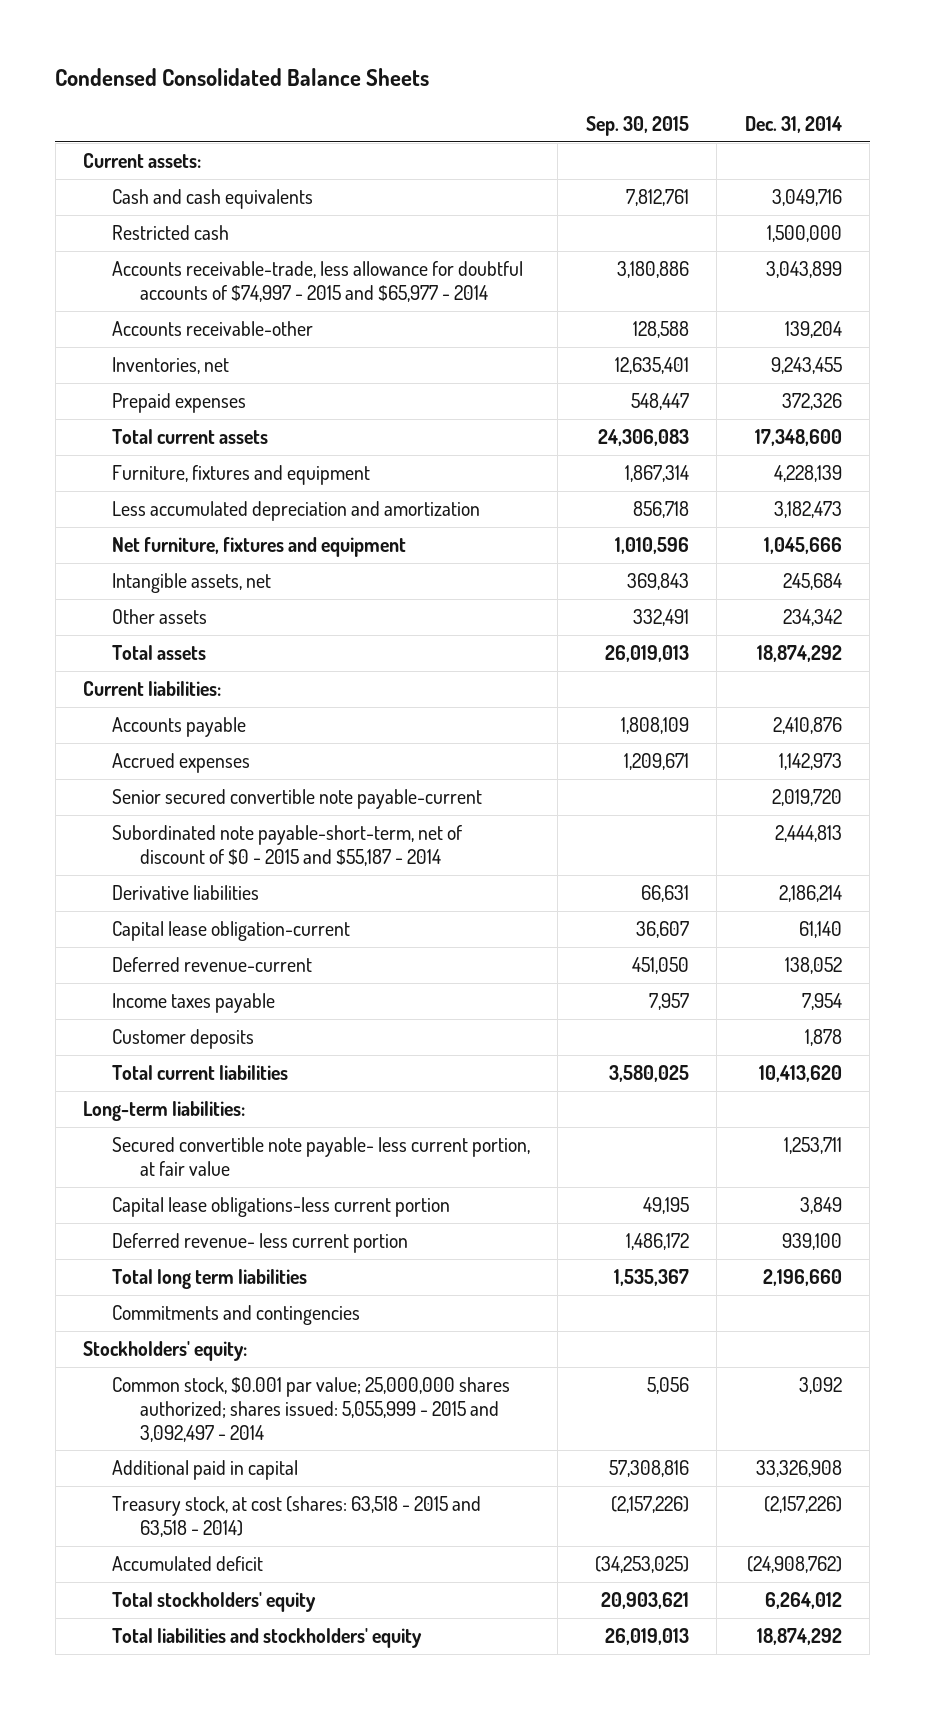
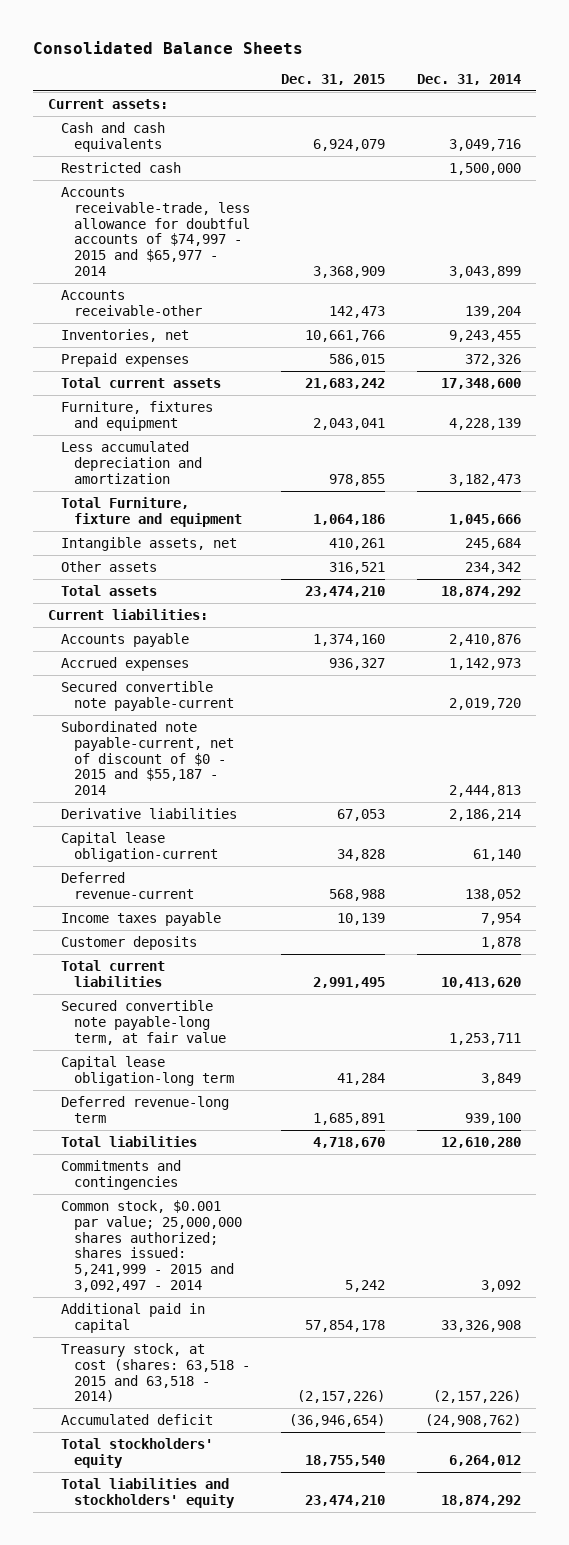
- Condensed Consolidated Balance Sheets
+ Consolidated Balance Sheets
- | Sep. 30, 2015 | Dec. 31, 2014
+ | Dec. 31, 2015 | Dec. 31, 2014
- Net furniture, fixtures and equipment | 1,010,596 | 1,045,666
+ Total Furniture, fixture and equipment | 1,064,186 | 1,045,666
- Senior secured convertible note payable-current | | 2,019,720
- Subordinated note payable-short-term, net of discount of $0 - 2015 and $55,187 - 2014 | | 2,444,813
+ Secured convertible note payable-current | | 2,019,720
+ Subordinated note payable-current, net of discount of $0 - 2015 and $55,187 - 2014 | | 2,444,813
- Long-term liabilities:
- Secured convertible note payable- less current portion, at fair value | | 1,253,711
- Capital lease obligations-less current portion | 49,195 | 3,849
- Deferred revenue- less current portion | 1,486,172 | 939,100
- Total long term liabilities | 1,535,367 | 2,196,660
+ Secured convertible note payable-long term, at fair value | | 1,253,711
+ Capital lease obligation-long term | 41,284 | 3,849
+ Deferred revenue-long term | 1,685,891 | 939,100
+ Total liabilities | 4,718,670 | 12,610,280
- Stockholders' equity:
- Common stock, $0.001 par value; 25,000,000 shares authorized; shares issued: 5,055,999 - 2015 and 3,092,497 - 2014 | 5,056 | 3,092
+ Common stock, $0.001 par value; 25,000,000 shares authorized; shares issued: 5,241,999 - 2015 and 3,092,497 - 2014 | 5,242 | 3,092

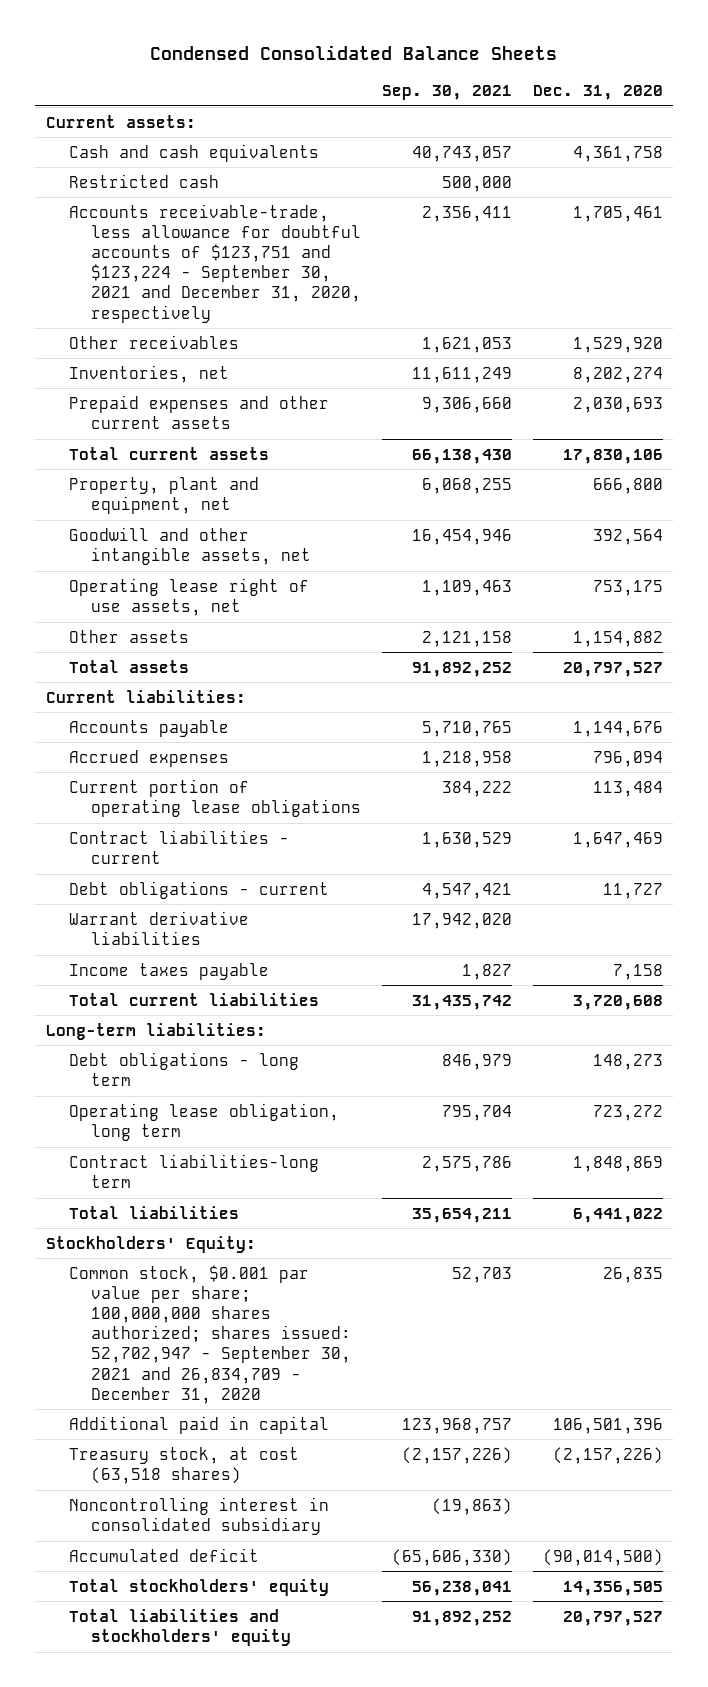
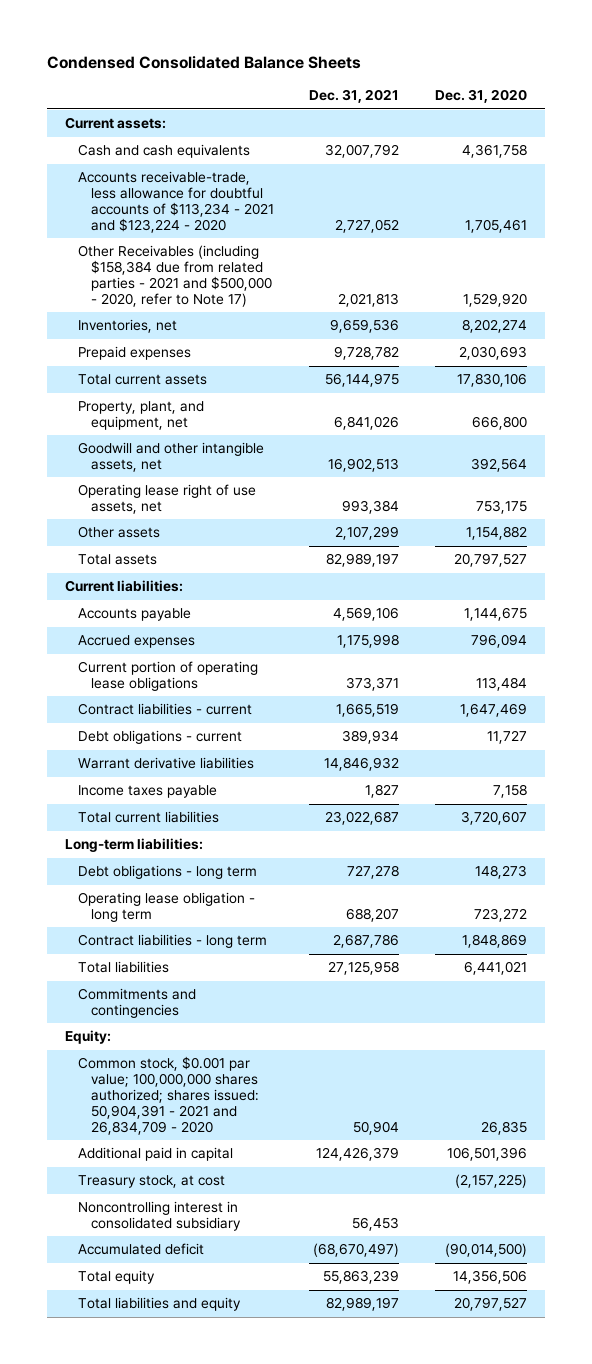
- | Sep. 30, 2021 | Dec. 31, 2020
+ | Dec. 31, 2021 | Dec. 31, 2020
- Restricted cash | 500,000 |
- Accounts receivable-trade, less allowance for doubtful accounts of $123,751 and $123,224 - September 30, 2021 and December 31, 2020, respectively | 2,356,411 | 1,705,461
- Other receivables | 1,621,053 | 1,529,920
+ Accounts receivable-trade, less allowance for doubtful accounts of $113,234 - 2021 and $123,224 - 2020 | 2,727,052 | 1,705,461
+ Other Receivables (including $158,384 due from related parties - 2021 and $500,000 - 2020, refer to Note 17) | 2,021,813 | 1,529,920
- Prepaid expenses and other current assets | 9,306,660 | 2,030,693
+ Prepaid expenses | 9,728,782 | 2,030,693
- Property, plant and equipment, net | 6,068,255 | 666,800
+ Property, plant, and equipment, net | 6,841,026 | 666,800
- Accounts payable | 5,710,765 | 1,144,676
+ Accounts payable | 4,569,106 | 1,144,675
- Total current liabilities | 31,435,742 | 3,720,608
+ Total current liabilities | 23,022,687 | 3,720,607
- Operating lease obligation, long term | 795,704 | 723,272
- Contract liabilities-long term | 2,575,786 | 1,848,869
- Total liabilities | 35,654,211 | 6,441,022
- Stockholders' Equity:
- Common stock, $0.001 par value per share; 100,000,000 shares authorized; shares issued: 52,702,947 - September 30, 2021 and 26,834,709 - December 31, 2020 | 52,703 | 26,835
+ Operating lease obligation - long term | 688,207 | 723,272
+ Contract liabilities - long term | 2,687,786 | 1,848,869
+ Total liabilities | 27,125,958 | 6,441,021
+ Commitments and contingencies
+ Equity:
+ Common stock, $0.001 par value; 100,000,000 shares authorized; shares issued: 50,904,391 - 2021 and 26,834,709 - 2020 | 50,904 | 26,835
- Treasury stock, at cost (63,518 shares) | (2,157,226) | (2,157,226)
+ Treasury stock, at cost | | (2,157,225)
- Total stockholders' equity | 56,238,041 | 14,356,505
- Total liabilities and stockholders' equity | 91,892,252 | 20,797,527
+ Total equity | 55,863,239 | 14,356,506
+ Total liabilities and equity | 82,989,197 | 20,797,527

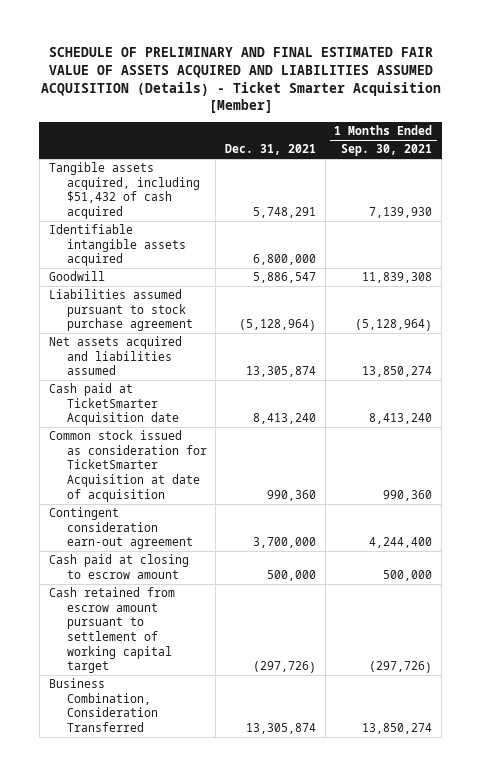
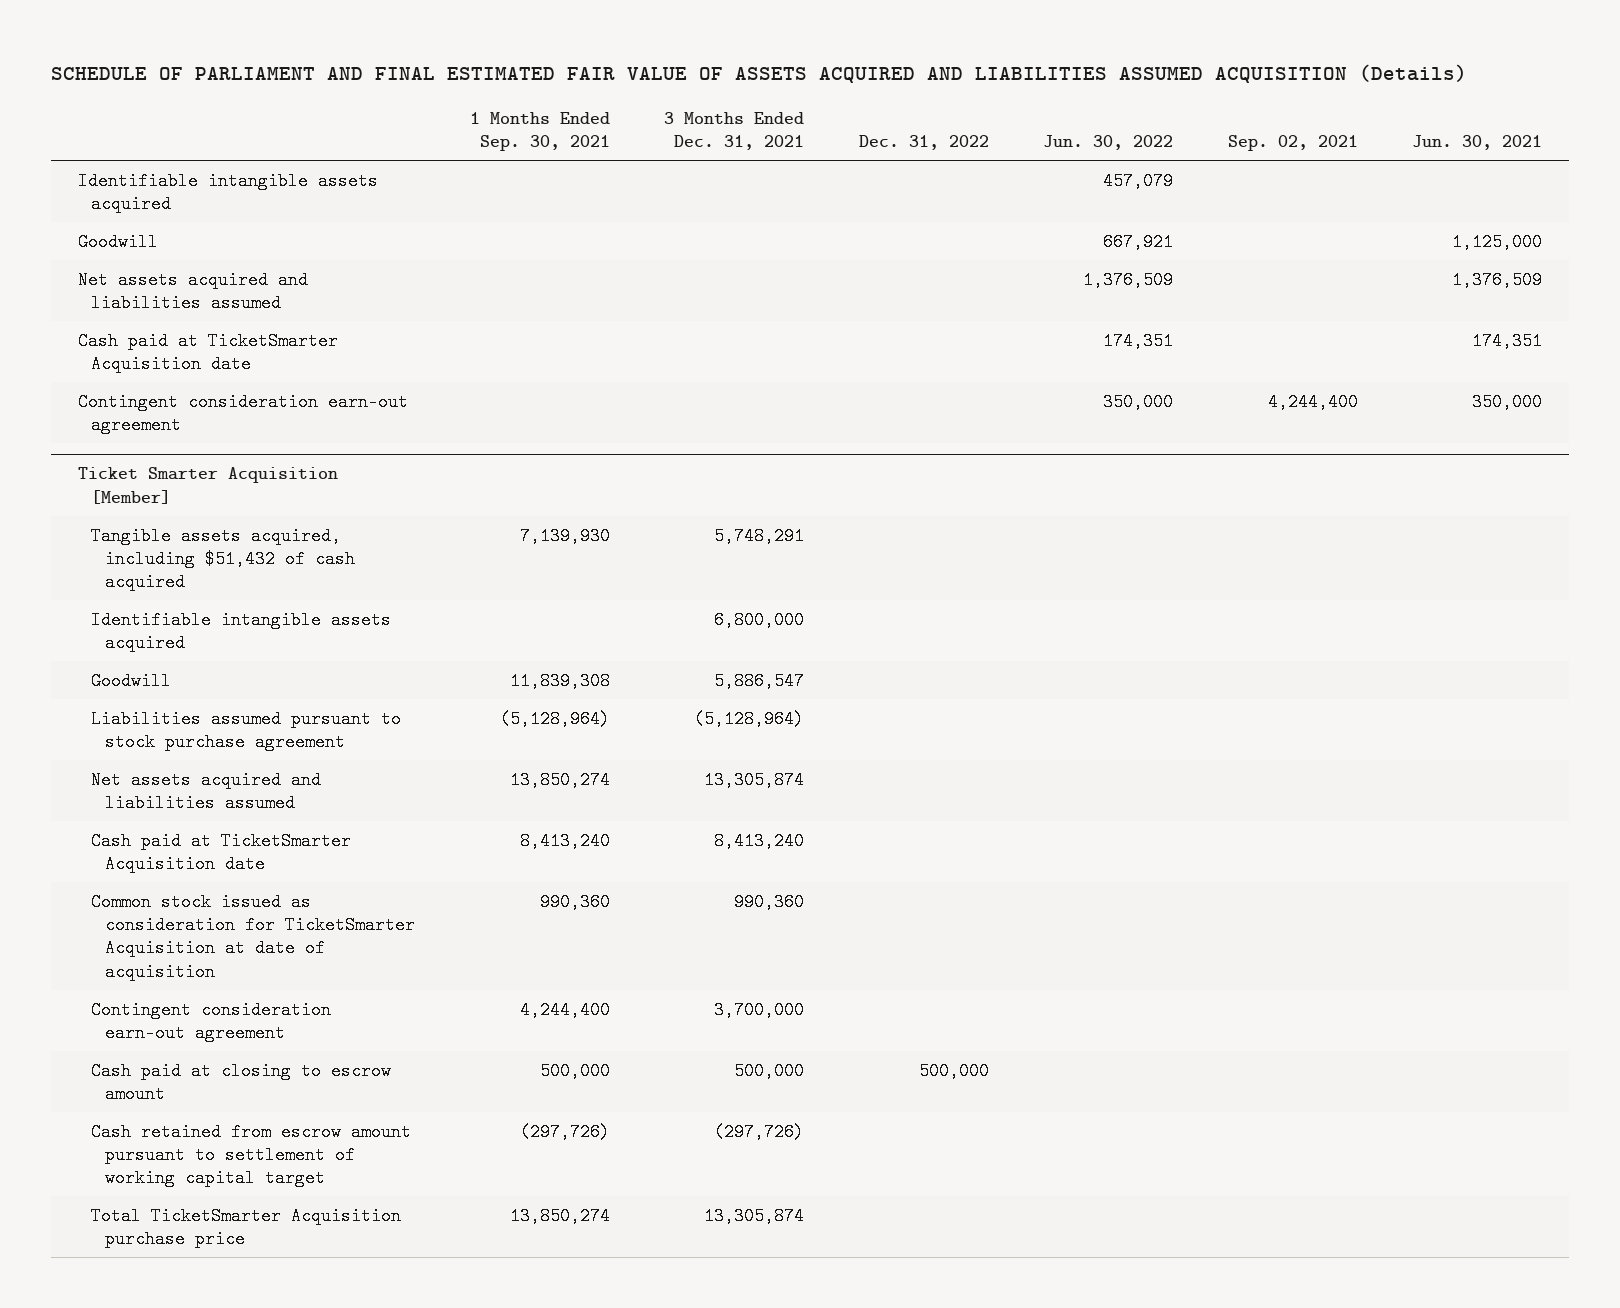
- SCHEDULE OF PRELIMINARY AND FINAL ESTIMATED FAIR VALUE OF ASSETS ACQUIRED AND LIABILITIES ASSUMED ACQUISITION (Details) - Ticket Smarter Acquisition [Member]
+ SCHEDULE OF PARLIAMENT AND FINAL ESTIMATED FAIR VALUE OF ASSETS ACQUIRED AND LIABILITIES ASSUMED ACQUISITION (Details)
- | Dec. 31, 2021 | 1 Months Ended Sep. 30, 2021
+ | 1 Months Ended Sep. 30, 2021 | 3 Months Ended Dec. 31, 2021 | Dec. 31, 2022 | Jun. 30, 2022 | Sep. 02, 2021 | Jun. 30, 2021
+ Identifiable intangible assets acquired | | | | 457,079 | |
+ Goodwill | | | | 667,921 | | 1,125,000
+ Net assets acquired and liabilities assumed | | | | 1,376,509 | | 1,376,509
+ Cash paid at TicketSmarter Acquisition date | | | | 174,351 | | 174,351
+ Contingent consideration earn-out agreement | | | | 350,000 | 4,244,400 | 350,000
+ Ticket Smarter Acquisition [Member]
- Business Combination, Consideration Transferred | 13,305,874 | 13,850,274
+ Total TicketSmarter Acquisition purchase price | 13,850,274 | 13,305,874 | | | |

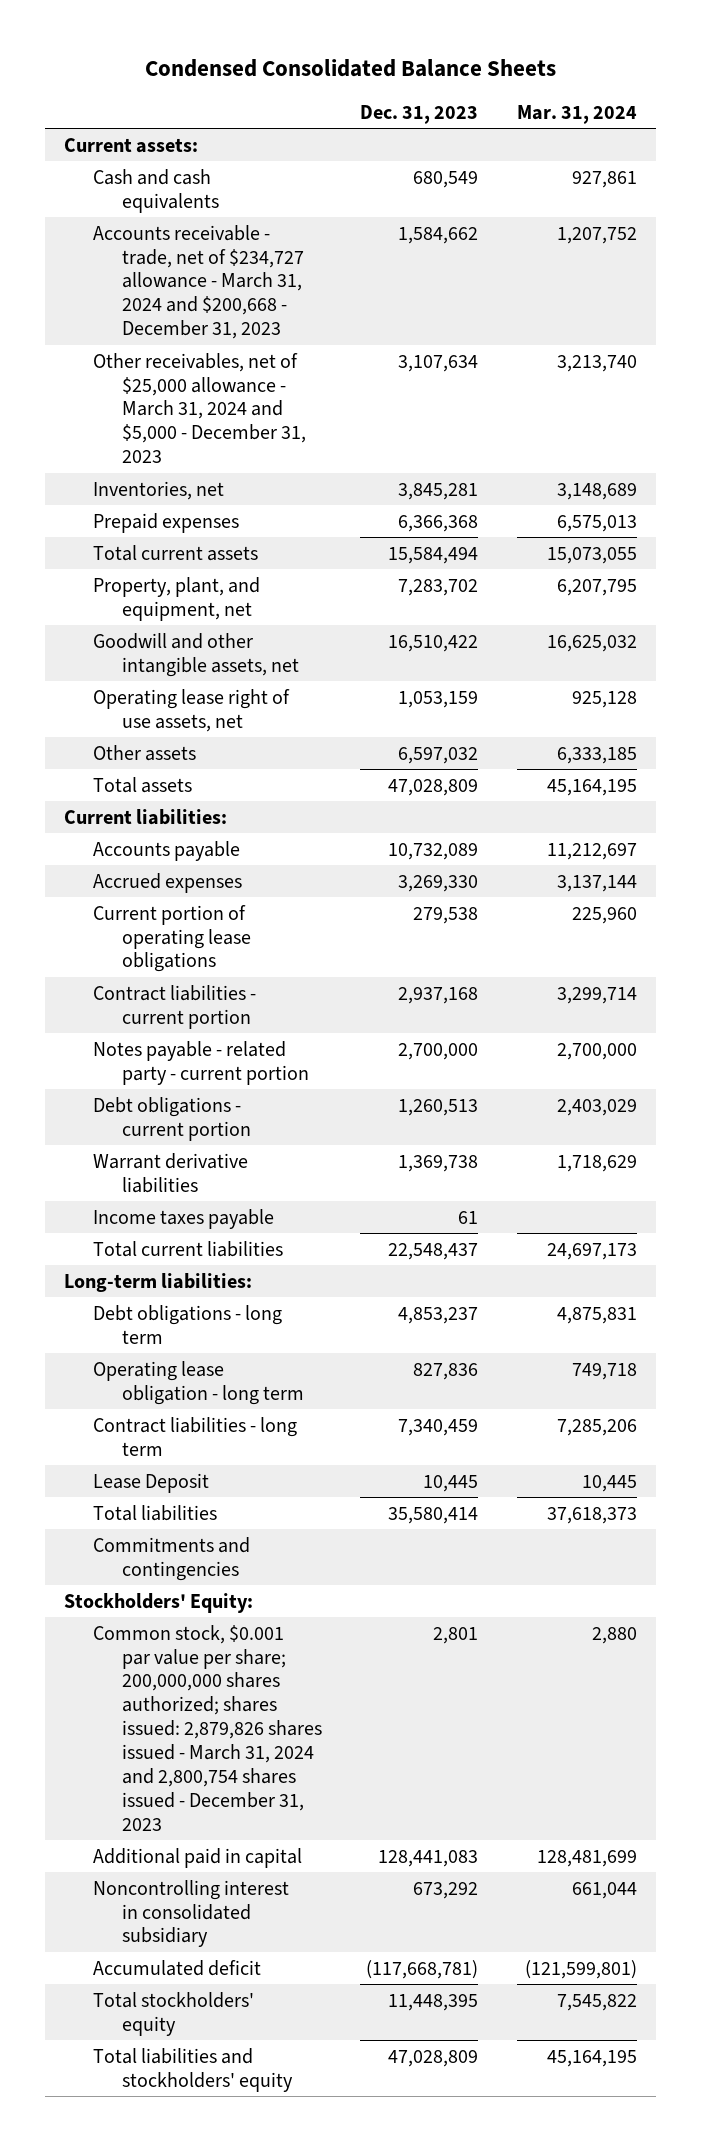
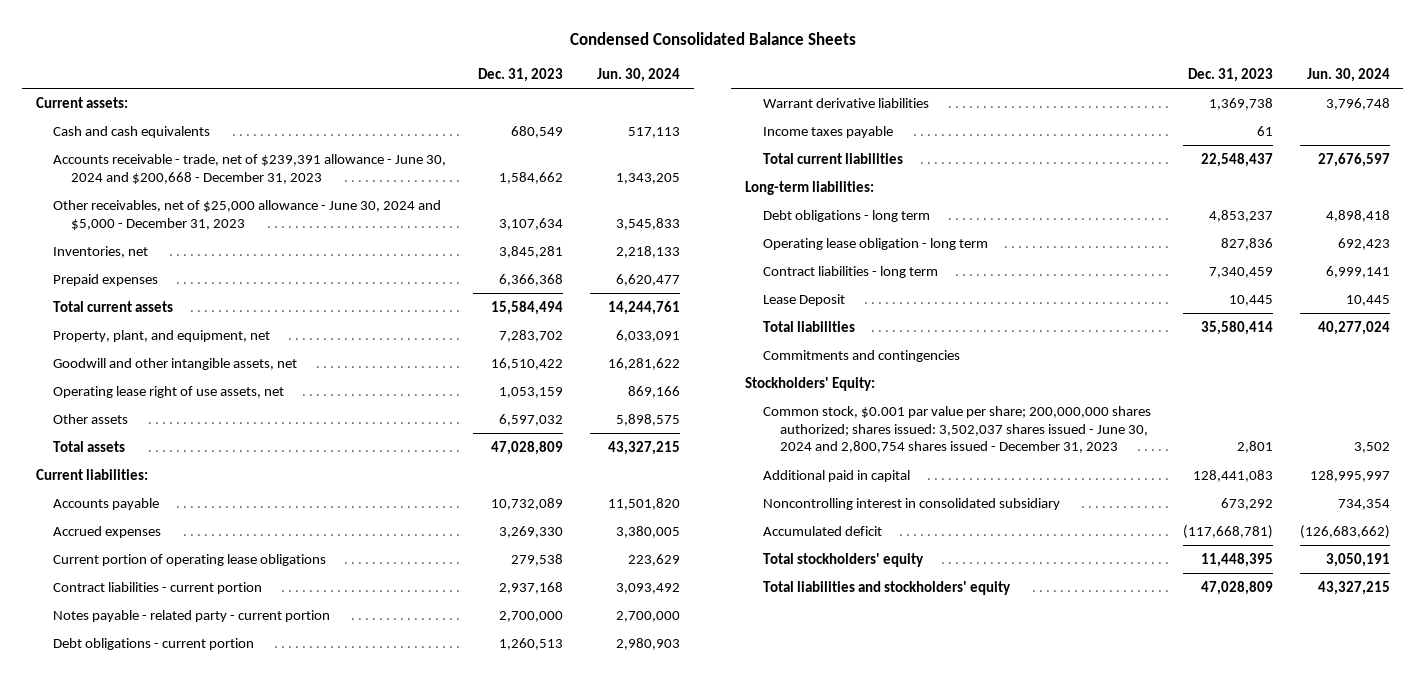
- | Dec. 31, 2023 | Mar. 31, 2024
+ | Dec. 31, 2023 | Jun. 30, 2024
- Accounts receivable - trade, net of $234,727 allowance - March 31, 2024 and $200,668 - December 31, 2023 | 1,584,662 | 1,207,752
- Other receivables, net of $25,000 allowance - March 31, 2024 and $5,000 - December 31, 2023 | 3,107,634 | 3,213,740
+ Accounts receivable - trade, net of $239,391 allowance - June 30, 2024 and $200,668 - December 31, 2023 | 1,584,662 | 1,343,205
+ Other receivables, net of $25,000 allowance - June 30, 2024 and $5,000 - December 31, 2023 | 3,107,634 | 3,545,833
- Common stock, $0.001 par value per share; 200,000,000 shares authorized; shares issued: 2,879,826 shares issued - March 31, 2024 and 2,800,754 shares issued - December 31, 2023 | 2,801 | 2,880
+ Common stock, $0.001 par value per share; 200,000,000 shares authorized; shares issued: 3,502,037 shares issued - June 30, 2024 and 2,800,754 shares issued - December 31, 2023 | 2,801 | 3,502

